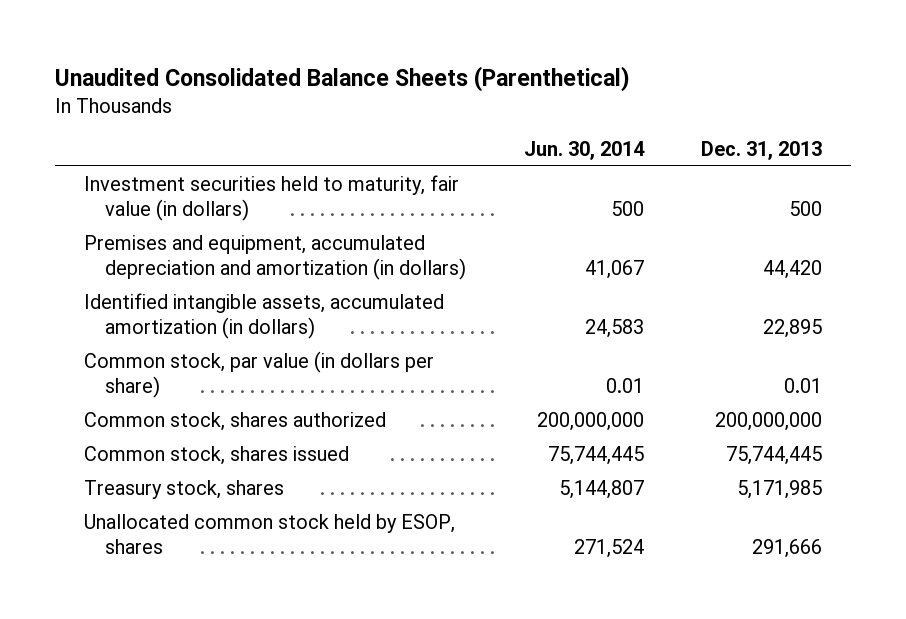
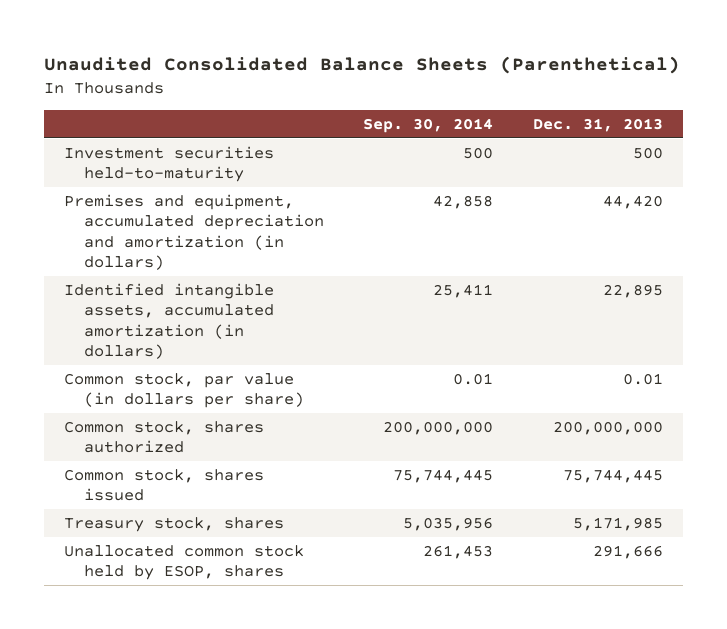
- | Jun. 30, 2014 | Dec. 31, 2013
+ | Sep. 30, 2014 | Dec. 31, 2013
- Investment securities held to maturity, fair value (in dollars) | 500 | 500
+ Investment securities held-to-maturity | 500 | 500

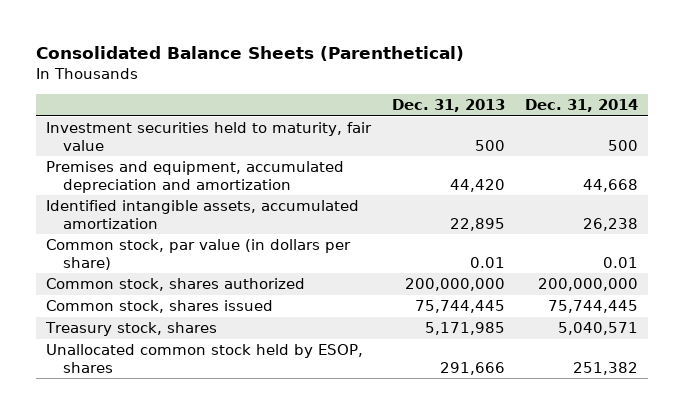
- Unaudited Consolidated Balance Sheets (Parenthetical)
+ Consolidated Balance Sheets (Parenthetical)
- | Sep. 30, 2014 | Dec. 31, 2013
+ | Dec. 31, 2013 | Dec. 31, 2014
- Investment securities held-to-maturity | 500 | 500
- Premises and equipment, accumulated depreciation and amortization (in dollars) | 42,858 | 44,420
- Identified intangible assets, accumulated amortization (in dollars) | 25,411 | 22,895
+ Investment securities held to maturity, fair value | 500 | 500
+ Premises and equipment, accumulated depreciation and amortization | 44,420 | 44,668
+ Identified intangible assets, accumulated amortization | 22,895 | 26,238

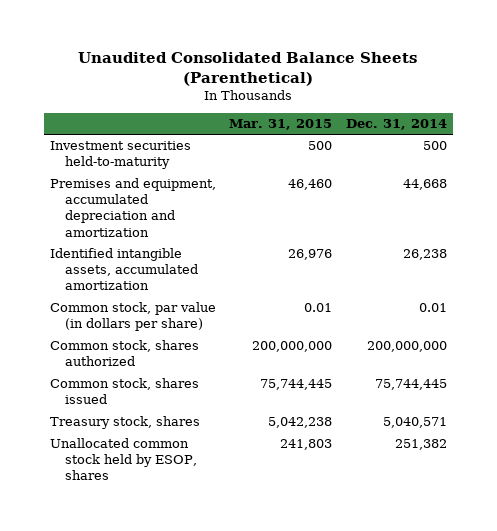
- Consolidated Balance Sheets (Parenthetical)
+ Unaudited Consolidated Balance Sheets (Parenthetical)
- | Dec. 31, 2013 | Dec. 31, 2014
+ | Mar. 31, 2015 | Dec. 31, 2014
- Investment securities held to maturity, fair value | 500 | 500
+ Investment securities held-to-maturity | 500 | 500

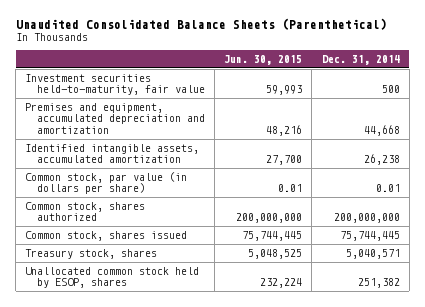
- | Mar. 31, 2015 | Dec. 31, 2014
+ | Jun. 30, 2015 | Dec. 31, 2014
- Investment securities held-to-maturity | 500 | 500
+ Investment securities held-to-maturity, fair value | 59,993 | 500

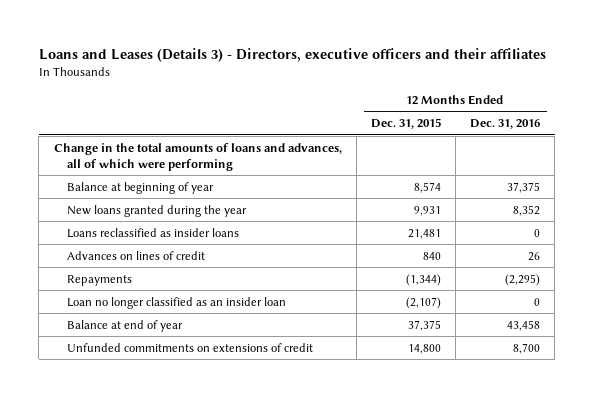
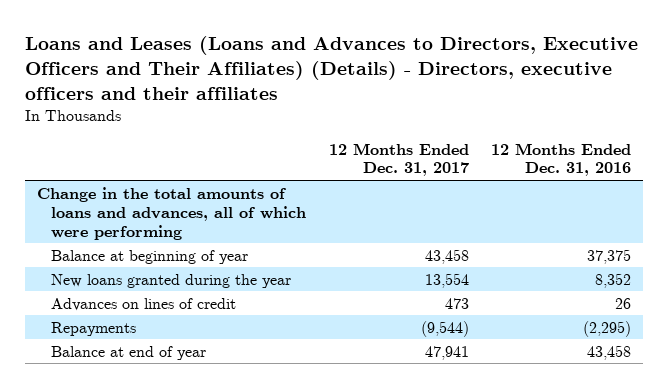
- Loans and Leases (Details 3) - Directors, executive officers and their affiliates
+ Loans and Leases (Loans and Advances to Directors, Executive Officers and Their Affiliates) (Details) - Directors, executive officers and their affiliates
- | 12 Months Ended Dec. 31, 2015 | 12 Months Ended Dec. 31, 2016
+ | 12 Months Ended Dec. 31, 2017 | 12 Months Ended Dec. 31, 2016
- Loans reclassified as insider loans | 21,481 | 0
- Loan no longer classified as an insider loan | (2,107) | 0
- Unfunded commitments on extensions of credit | 14,800 | 8,700

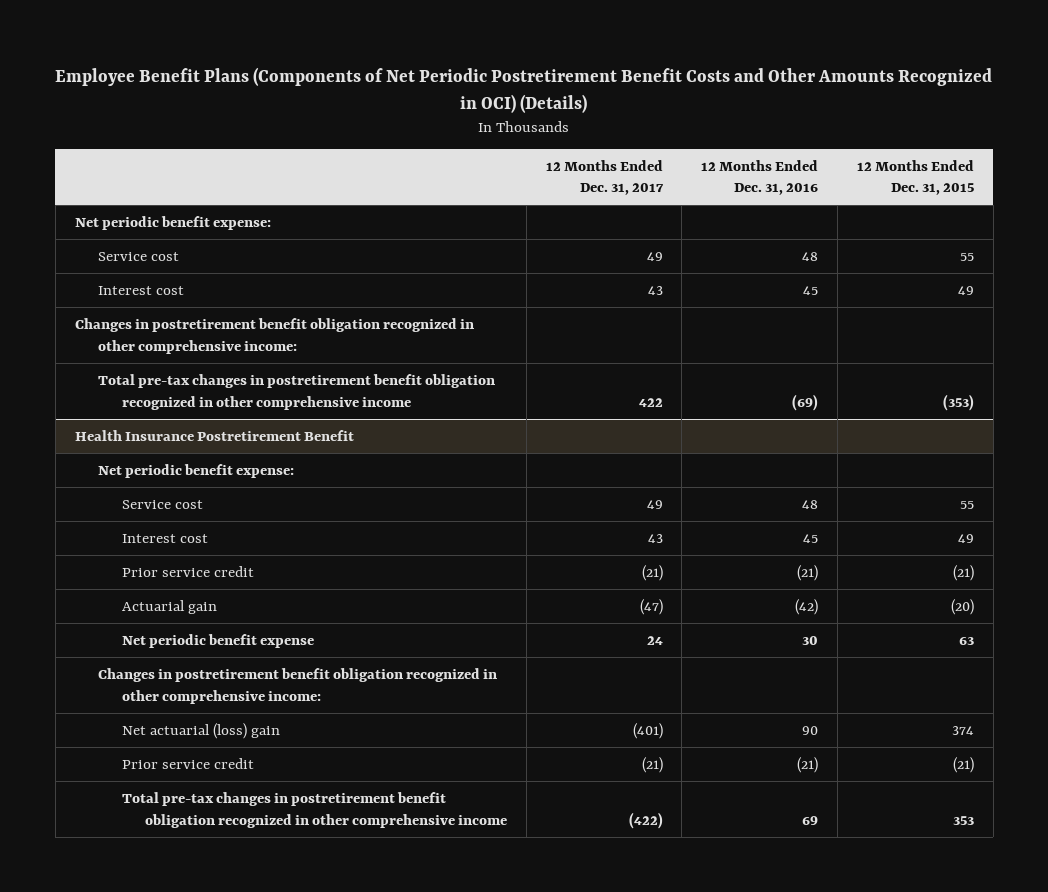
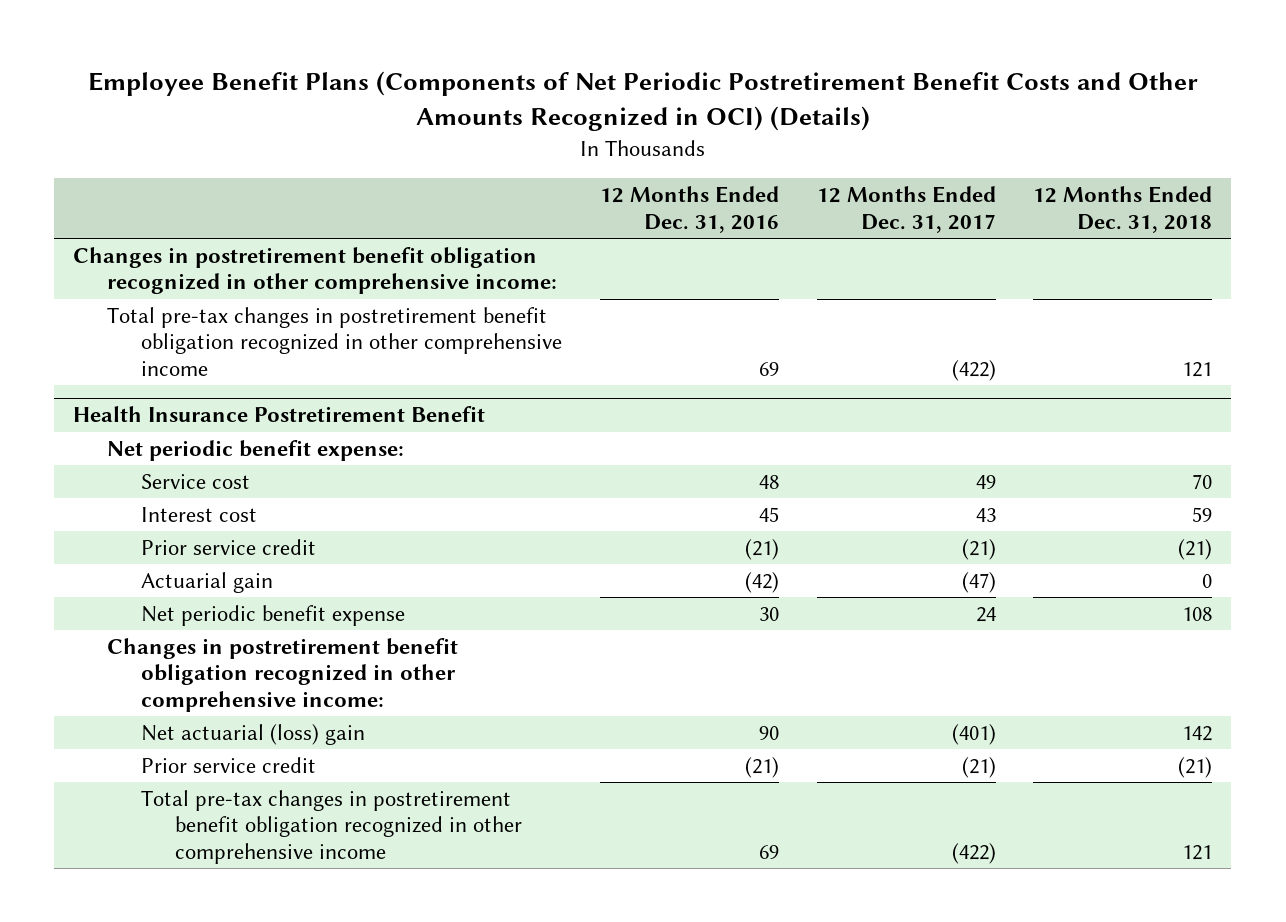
- | 12 Months Ended Dec. 31, 2017 | 12 Months Ended Dec. 31, 2016 | 12 Months Ended Dec. 31, 2015
+ | 12 Months Ended Dec. 31, 2016 | 12 Months Ended Dec. 31, 2017 | 12 Months Ended Dec. 31, 2018
- Net periodic benefit expense:
- Service cost | 49 | 48 | 55
- Interest cost | 43 | 45 | 49
- Total pre-tax changes in postretirement benefit obligation recognized in other comprehensive income | 422 | (69) | (353)
+ Total pre-tax changes in postretirement benefit obligation recognized in other comprehensive income | 69 | (422) | 121

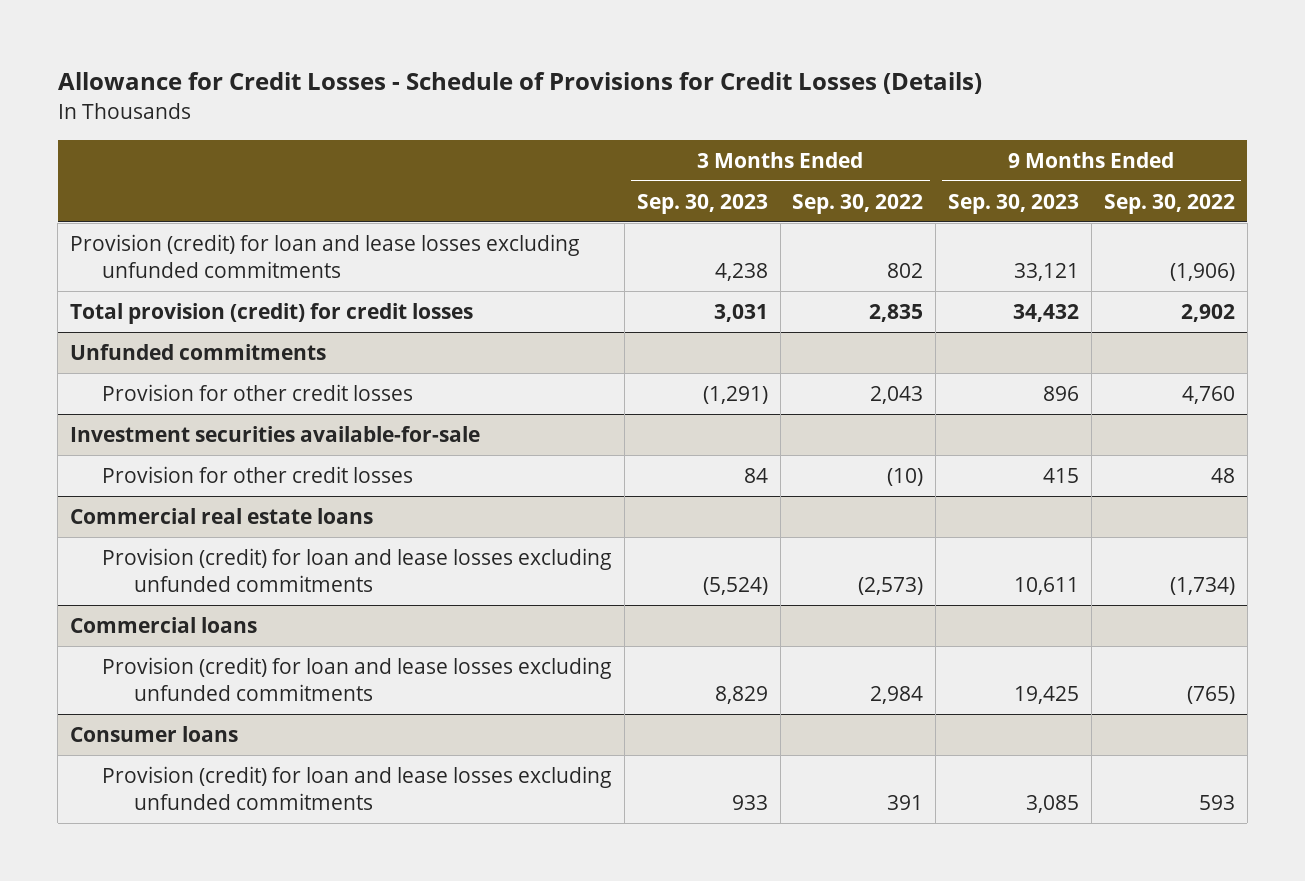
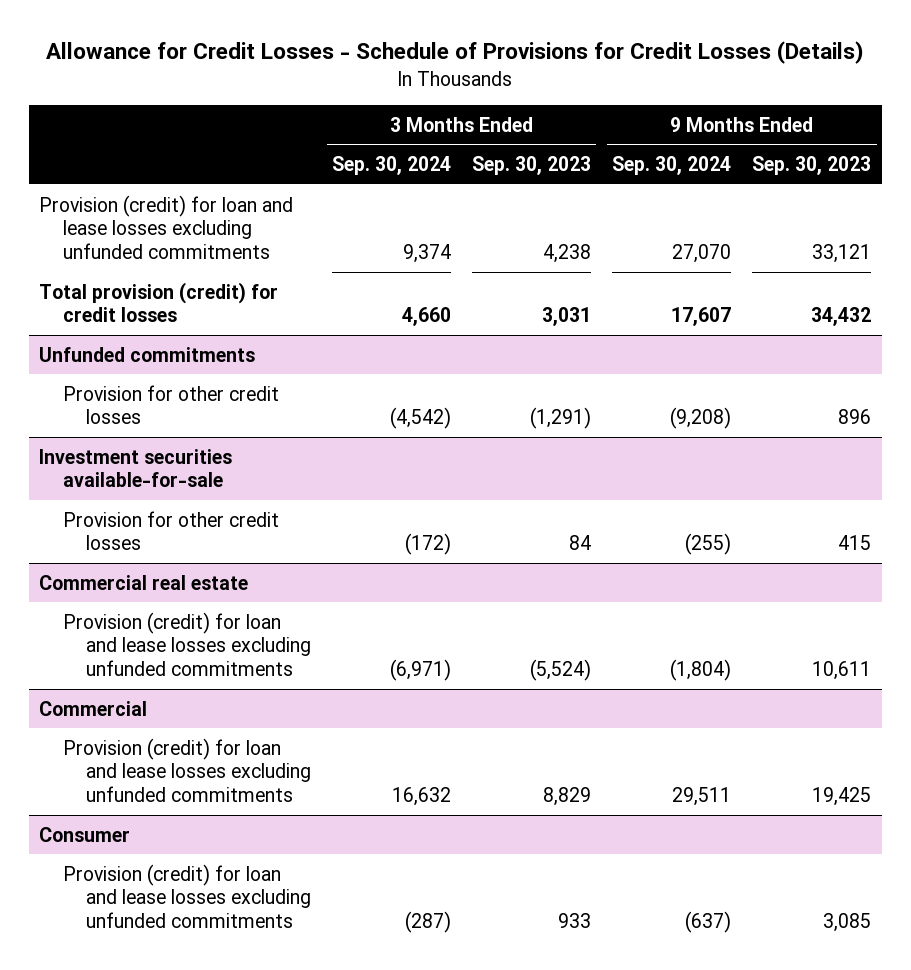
- | 3 Months Ended Sep. 30, 2023 | 3 Months Ended Sep. 30, 2022 | 9 Months Ended Sep. 30, 2023 | 9 Months Ended Sep. 30, 2022
+ | 3 Months Ended Sep. 30, 2024 | 3 Months Ended Sep. 30, 2023 | 9 Months Ended Sep. 30, 2024 | 9 Months Ended Sep. 30, 2023
- Commercial real estate loans
+ Commercial real estate
- Commercial loans
+ Commercial
- Consumer loans
+ Consumer

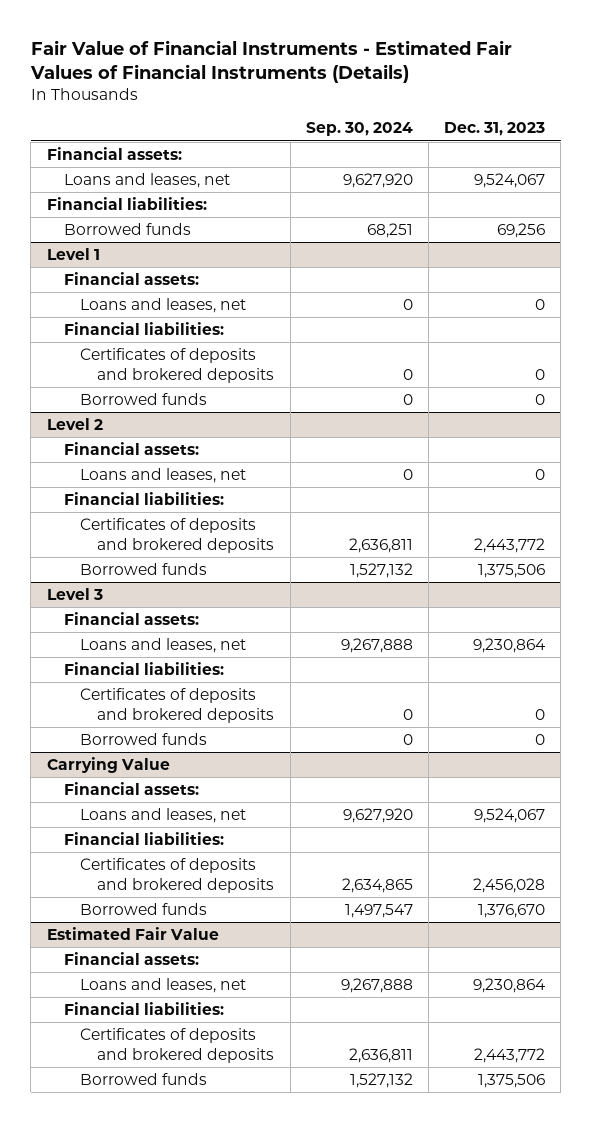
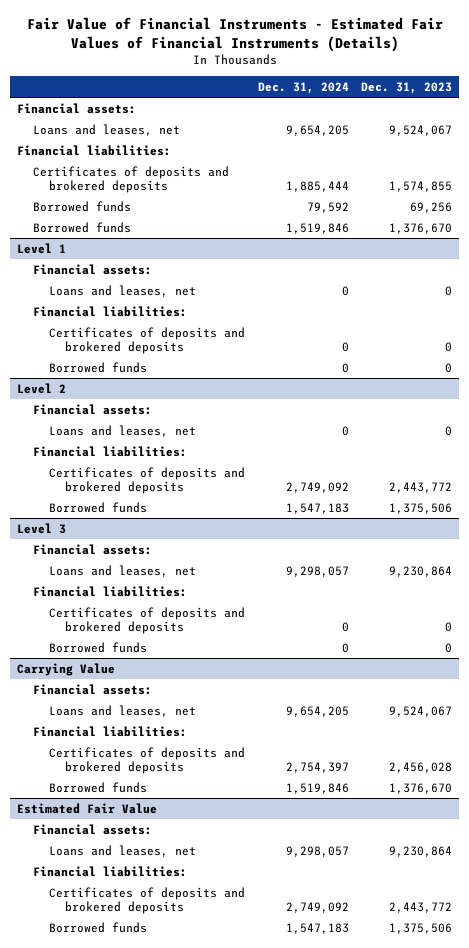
- | Sep. 30, 2024 | Dec. 31, 2023
+ | Dec. 31, 2024 | Dec. 31, 2023
+ Certificates of deposits and brokered deposits | 1,885,444 | 1,574,855
+ Borrowed funds | 1,519,846 | 1,376,670

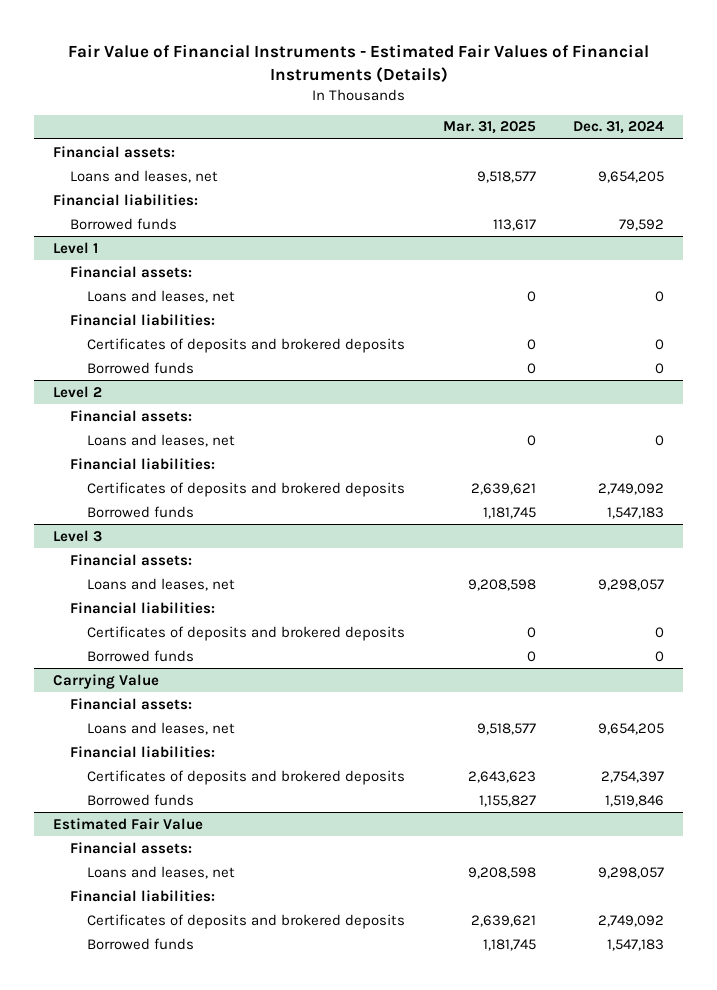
- | Dec. 31, 2024 | Dec. 31, 2023
+ | Mar. 31, 2025 | Dec. 31, 2024
- Certificates of deposits and brokered deposits | 1,885,444 | 1,574,855
- Borrowed funds | 1,519,846 | 1,376,670

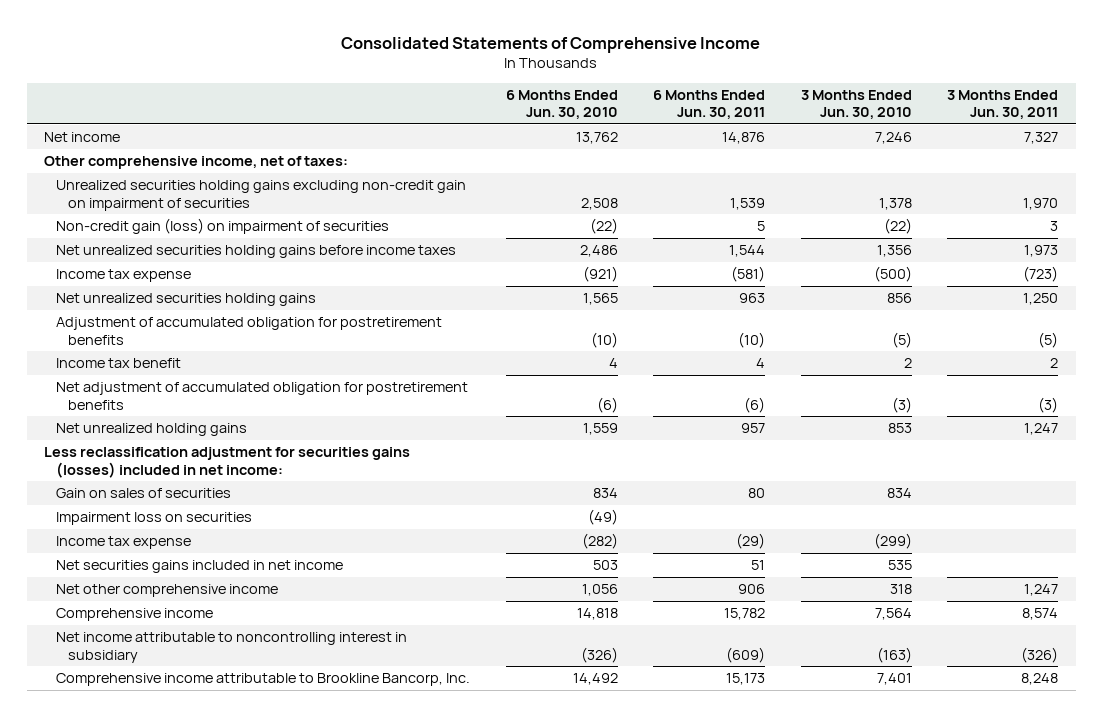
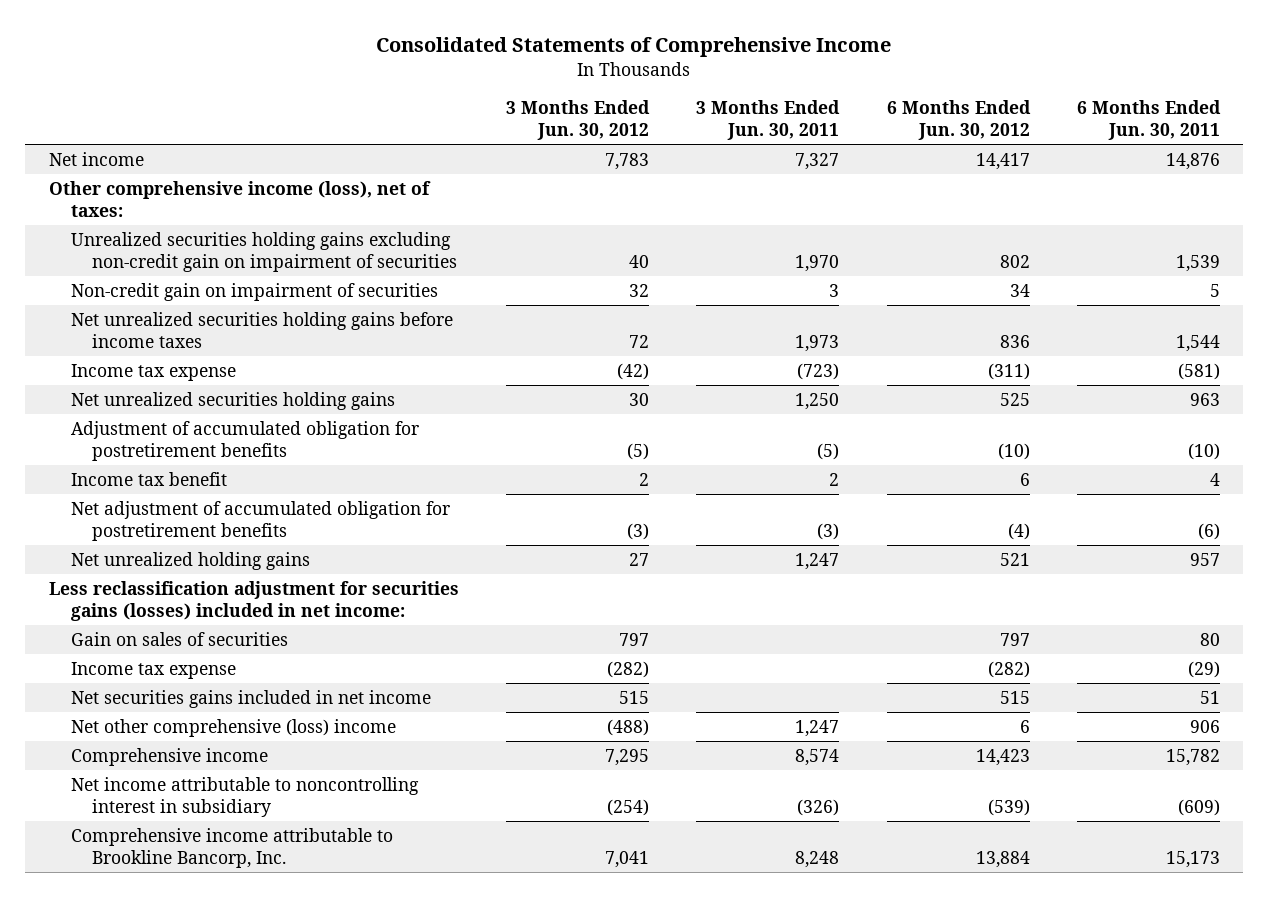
- | 6 Months Ended Jun. 30, 2010 | 6 Months Ended Jun. 30, 2011 | 3 Months Ended Jun. 30, 2010 | 3 Months Ended Jun. 30, 2011
+ | 3 Months Ended Jun. 30, 2012 | 3 Months Ended Jun. 30, 2011 | 6 Months Ended Jun. 30, 2012 | 6 Months Ended Jun. 30, 2011
- Other comprehensive income, net of taxes:
+ Other comprehensive income (loss), net of taxes:
- Non-credit gain (loss) on impairment of securities | (22) | 5 | (22) | 3
+ Non-credit gain on impairment of securities | 32 | 3 | 34 | 5
- Impairment loss on securities | (49) | | |
- Net other comprehensive income | 1,056 | 906 | 318 | 1,247
+ Net other comprehensive (loss) income | (488) | 1,247 | 6 | 906

